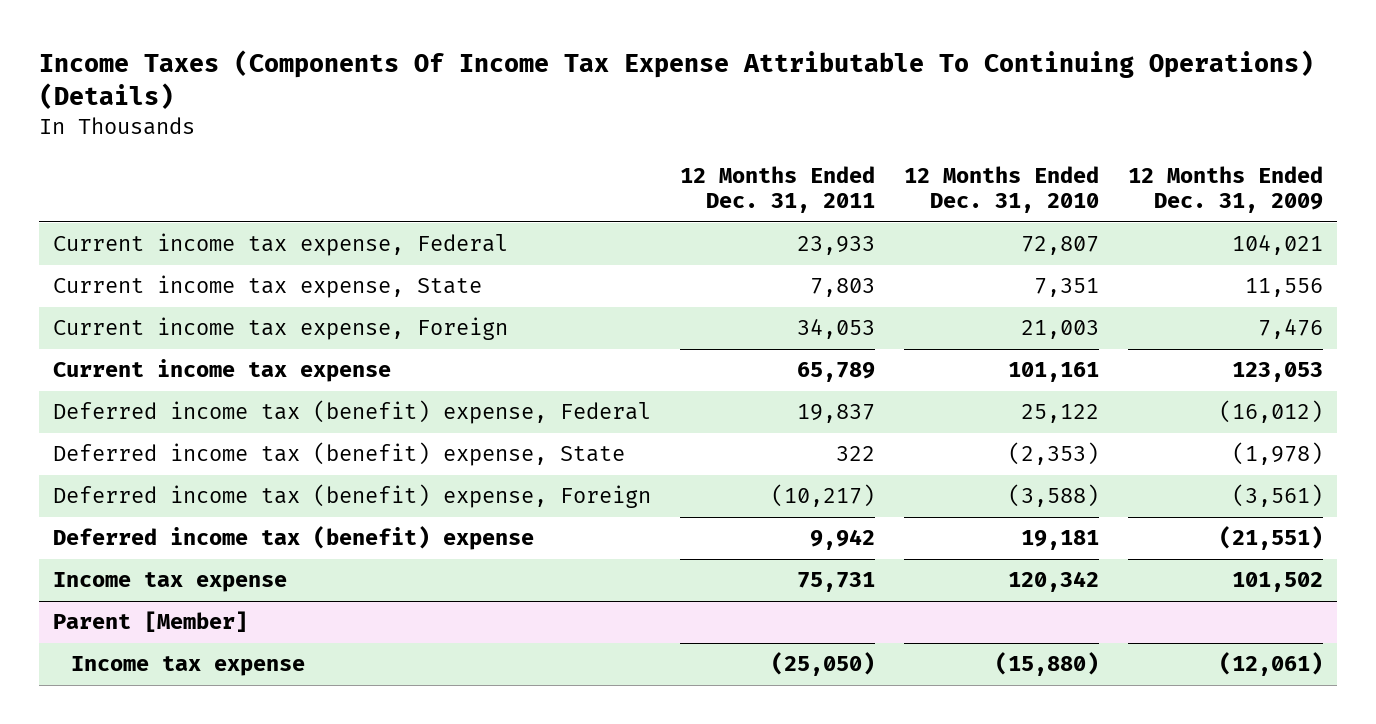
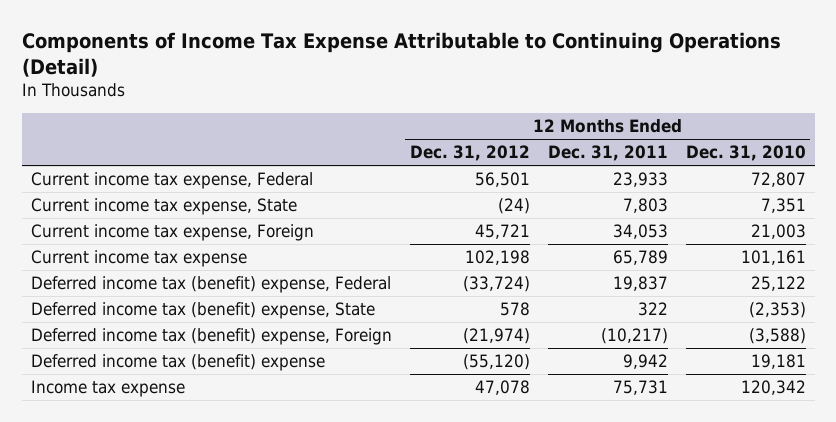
- Income Taxes (Components Of Income Tax Expense Attributable To Continuing Operations) (Details)
+ Components of Income Tax Expense Attributable to Continuing Operations (Detail)
- | 12 Months Ended Dec. 31, 2011 | 12 Months Ended Dec. 31, 2010 | 12 Months Ended Dec. 31, 2009
+ | 12 Months Ended Dec. 31, 2012 | 12 Months Ended Dec. 31, 2011 | 12 Months Ended Dec. 31, 2010
- Parent [Member]
- Income tax expense | (25,050) | (15,880) | (12,061)

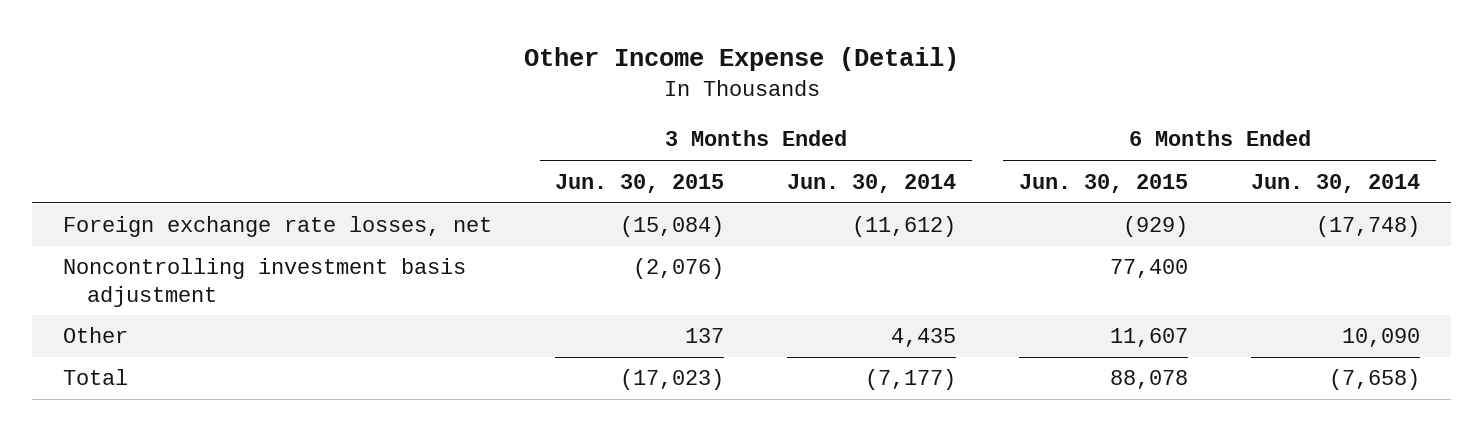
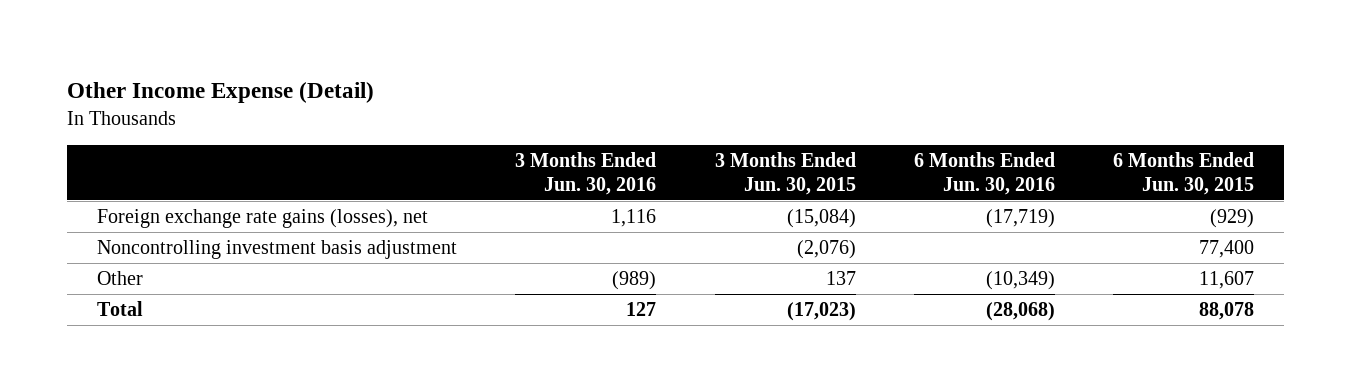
- | 3 Months Ended Jun. 30, 2015 | 3 Months Ended Jun. 30, 2014 | 6 Months Ended Jun. 30, 2015 | 6 Months Ended Jun. 30, 2014
+ | 3 Months Ended Jun. 30, 2016 | 3 Months Ended Jun. 30, 2015 | 6 Months Ended Jun. 30, 2016 | 6 Months Ended Jun. 30, 2015
- Foreign exchange rate losses, net | (15,084) | (11,612) | (929) | (17,748)
+ Foreign exchange rate gains (losses), net | 1,116 | (15,084) | (17,719) | (929)

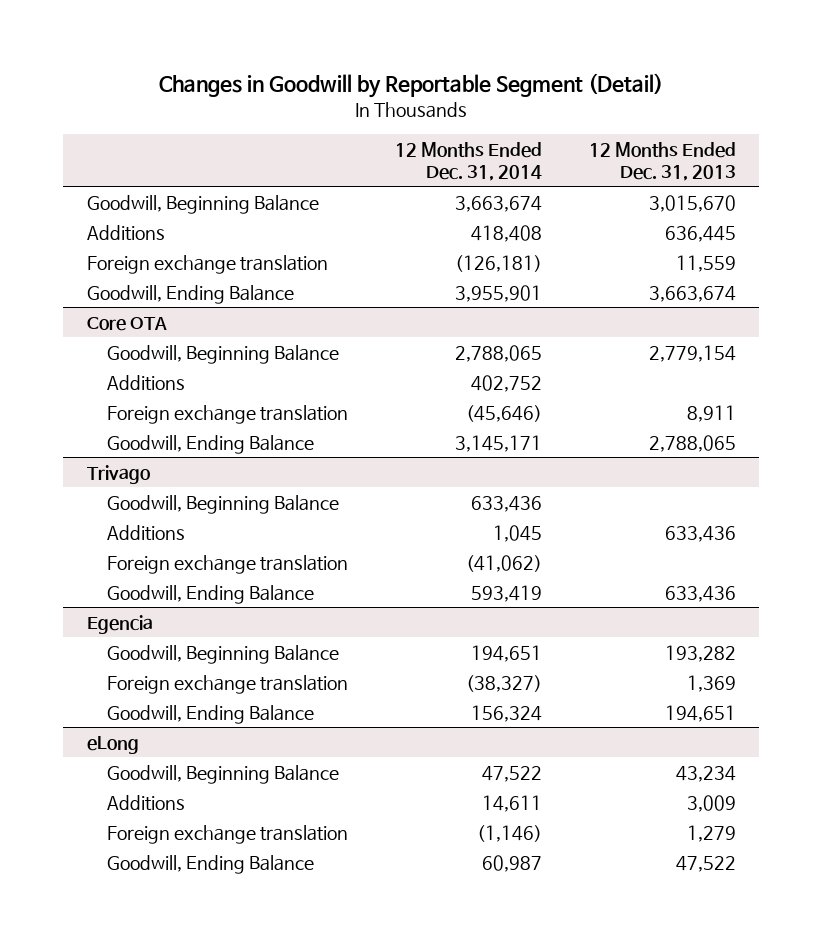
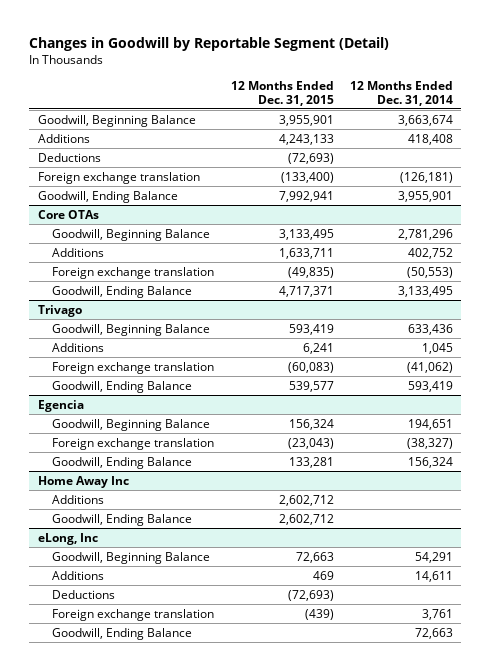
- | 12 Months Ended Dec. 31, 2014 | 12 Months Ended Dec. 31, 2013
+ | 12 Months Ended Dec. 31, 2015 | 12 Months Ended Dec. 31, 2014
+ Deductions | (72,693) |
- Core OTA
- Goodwill, Beginning Balance | 2,788,065 | 2,779,154
+ Core OTAs
+ Goodwill, Beginning Balance | 3,133,495 | 2,781,296
- Foreign exchange translation | (45,646) | 8,911
- Goodwill, Ending Balance | 3,145,171 | 2,788,065
+ Foreign exchange translation | (49,835) | (50,553)
+ Goodwill, Ending Balance | 4,717,371 | 3,133,495
- eLong
- Goodwill, Beginning Balance | 47,522 | 43,234
+ Home Away Inc
+ Additions | 2,602,712 |
+ Goodwill, Ending Balance | 2,602,712 |
+ eLong, Inc
+ Goodwill, Beginning Balance | 72,663 | 54,291
- Foreign exchange translation | (1,146) | 1,279
- Goodwill, Ending Balance | 60,987 | 47,522
+ Deductions | (72,693) |
+ Foreign exchange translation | (439) | 3,761
+ Goodwill, Ending Balance | | 72,663

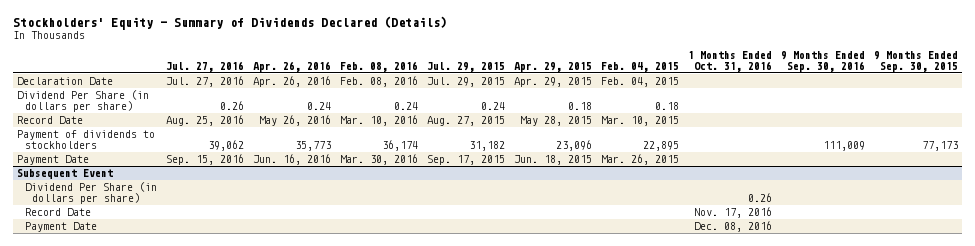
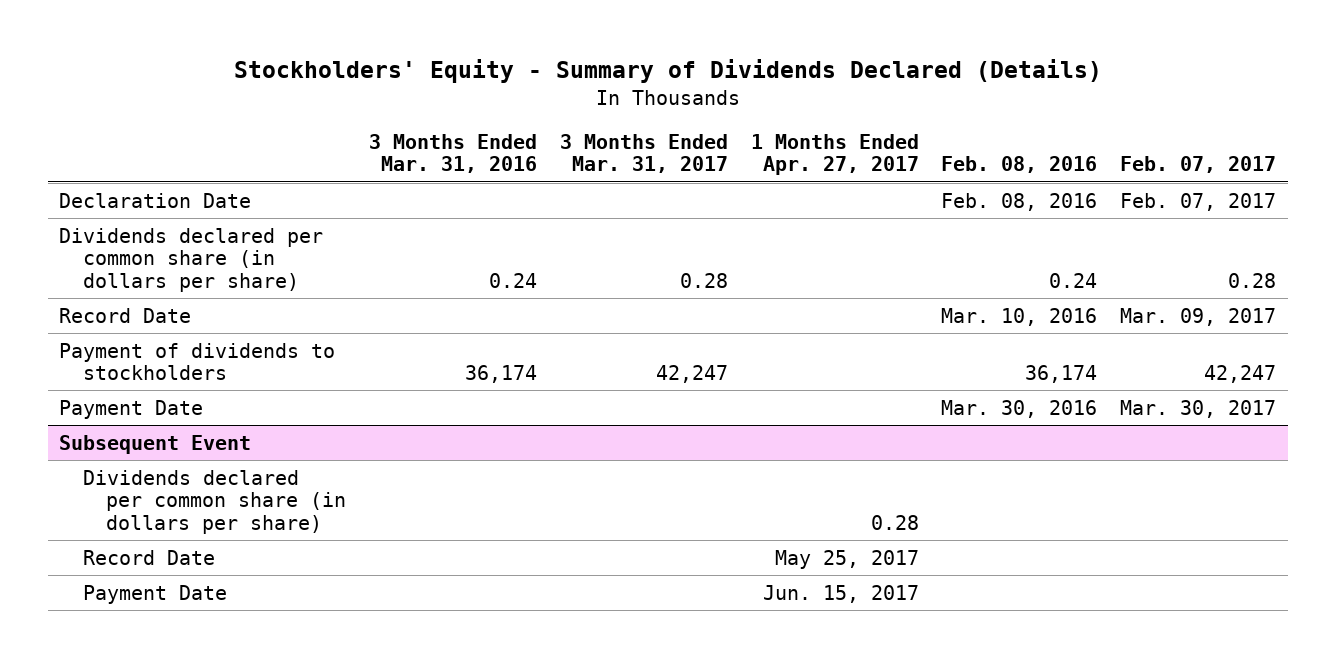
- | Jul. 27, 2016 | Apr. 26, 2016 | Feb. 08, 2016 | Jul. 29, 2015 | Apr. 29, 2015 | Feb. 04, 2015 | 1 Months Ended Oct. 31, 2016 | 9 Months Ended Sep. 30, 2016 | 9 Months Ended Sep. 30, 2015
+ | 3 Months Ended Mar. 31, 2016 | 3 Months Ended Mar. 31, 2017 | 1 Months Ended Apr. 27, 2017 | Feb. 08, 2016 | Feb. 07, 2017
- Dividend Per Share (in dollars per share) | 0.26 | 0.24 | 0.24 | 0.24 | 0.18 | 0.18 | | |
+ Dividends declared per common share (in dollars per share) | 0.24 | 0.28 | | 0.24 | 0.28
@ Subsequent Event
- Dividend Per Share (in dollars per share) | | | | | | | 0.26 | |
+ Dividends declared per common share (in dollars per share) | | | 0.28 | |

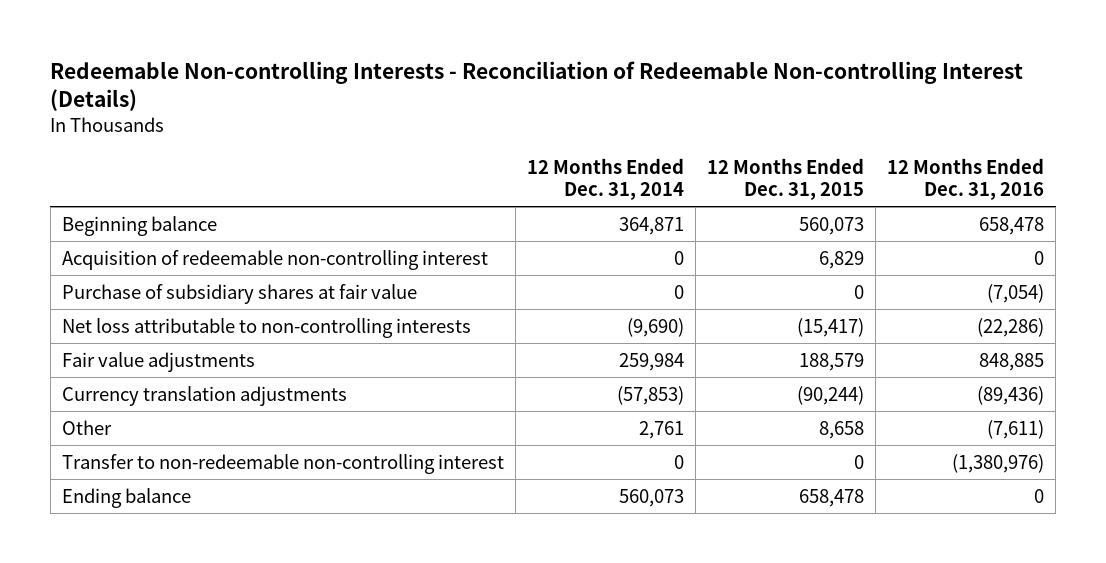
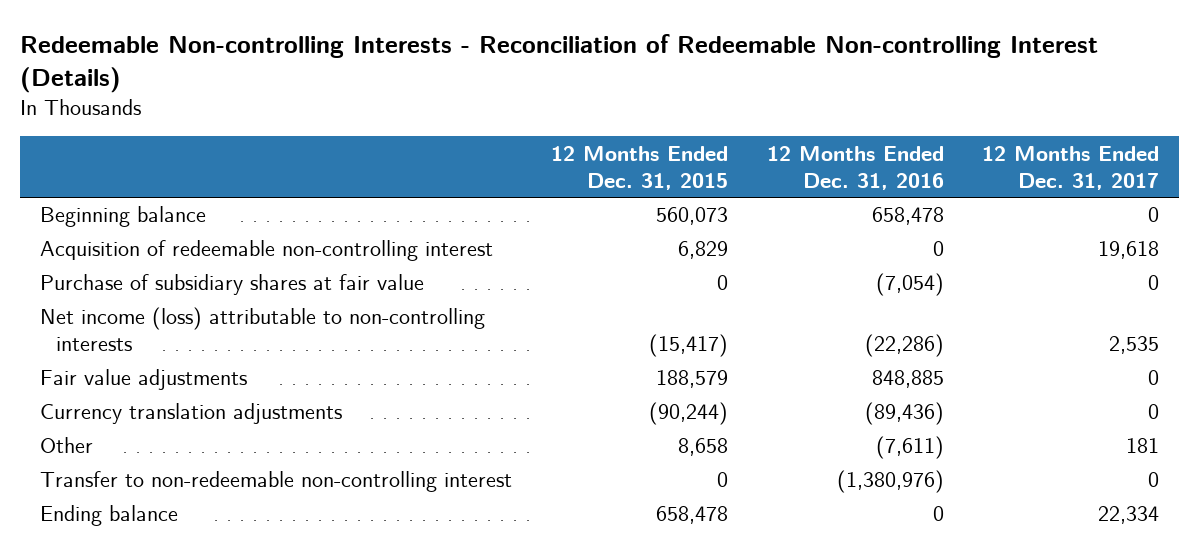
- | 12 Months Ended Dec. 31, 2014 | 12 Months Ended Dec. 31, 2015 | 12 Months Ended Dec. 31, 2016
+ | 12 Months Ended Dec. 31, 2015 | 12 Months Ended Dec. 31, 2016 | 12 Months Ended Dec. 31, 2017
- Net loss attributable to non-controlling interests | (9,690) | (15,417) | (22,286)
+ Net income (loss) attributable to non-controlling interests | (15,417) | (22,286) | 2,535

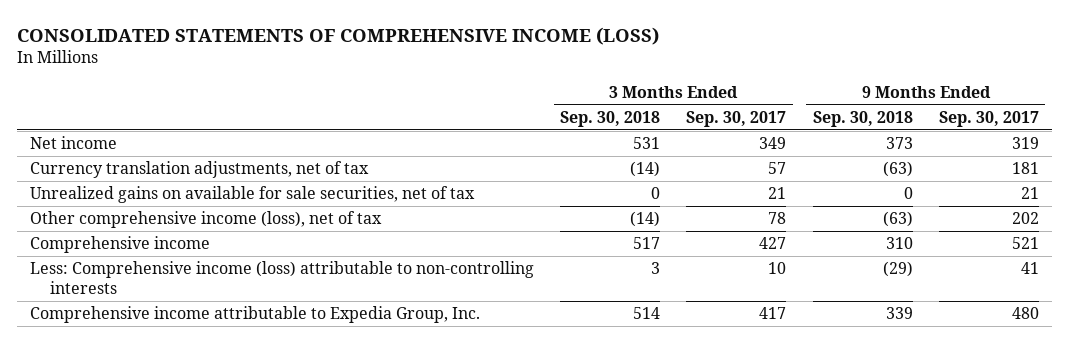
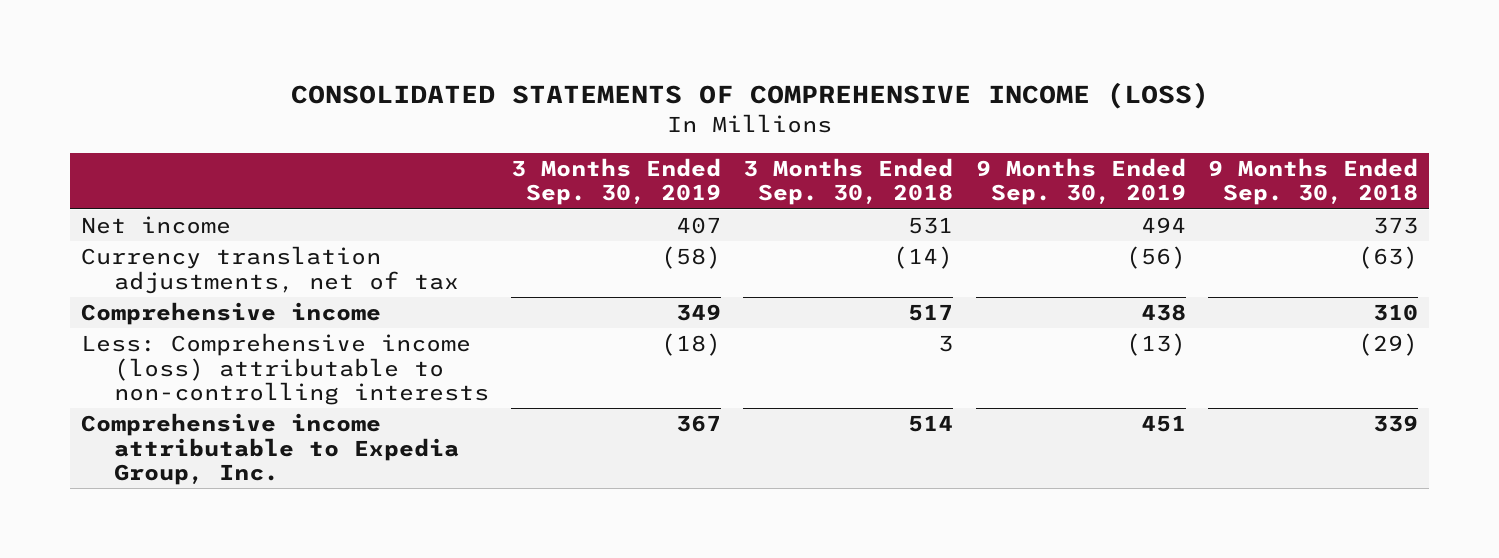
- | 3 Months Ended Sep. 30, 2018 | 3 Months Ended Sep. 30, 2017 | 9 Months Ended Sep. 30, 2018 | 9 Months Ended Sep. 30, 2017
+ | 3 Months Ended Sep. 30, 2019 | 3 Months Ended Sep. 30, 2018 | 9 Months Ended Sep. 30, 2019 | 9 Months Ended Sep. 30, 2018
- Unrealized gains on available for sale securities, net of tax | 0 | 21 | 0 | 21
- Other comprehensive income (loss), net of tax | (14) | 78 | (63) | 202

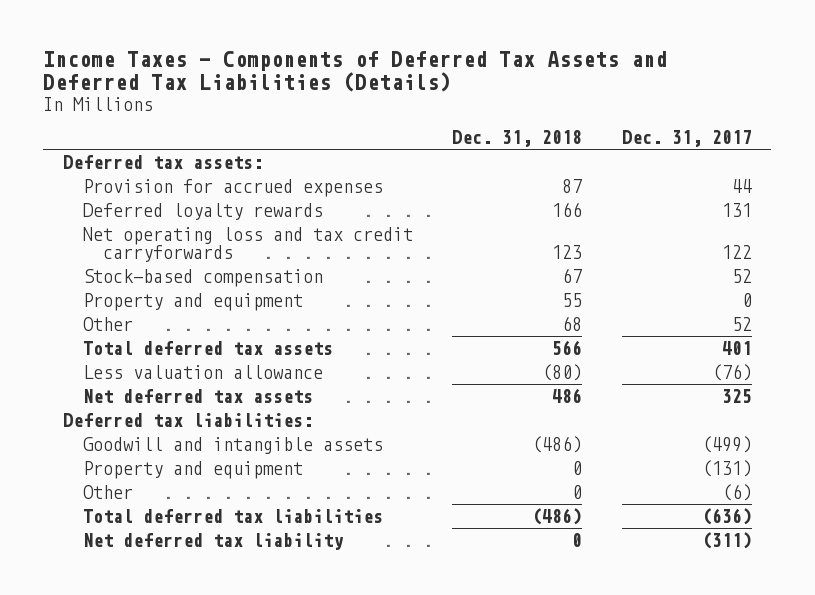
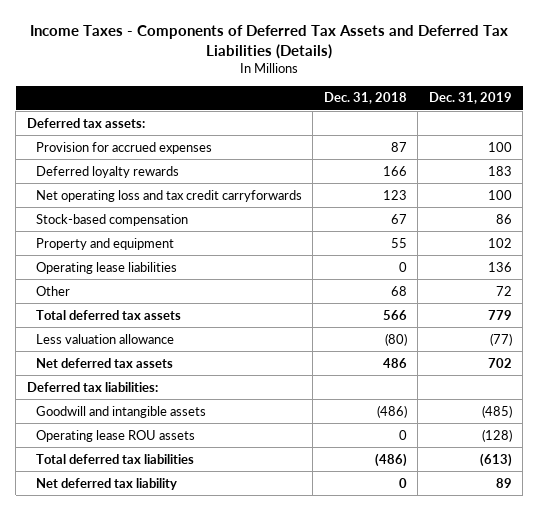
- | Dec. 31, 2018 | Dec. 31, 2017
+ | Dec. 31, 2018 | Dec. 31, 2019
+ Operating lease liabilities | 0 | 136
- Property and equipment | 0 | (131)
- Other | 0 | (6)
+ Operating lease ROU assets | 0 | (128)

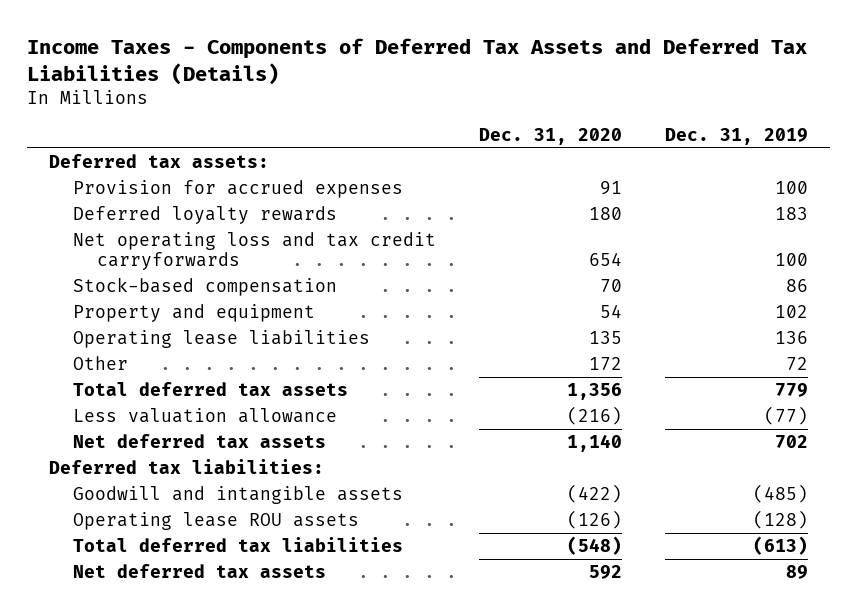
- | Dec. 31, 2018 | Dec. 31, 2019
+ | Dec. 31, 2020 | Dec. 31, 2019
- Net deferred tax liability | 0 | 89
+ Net deferred tax assets | 592 | 89

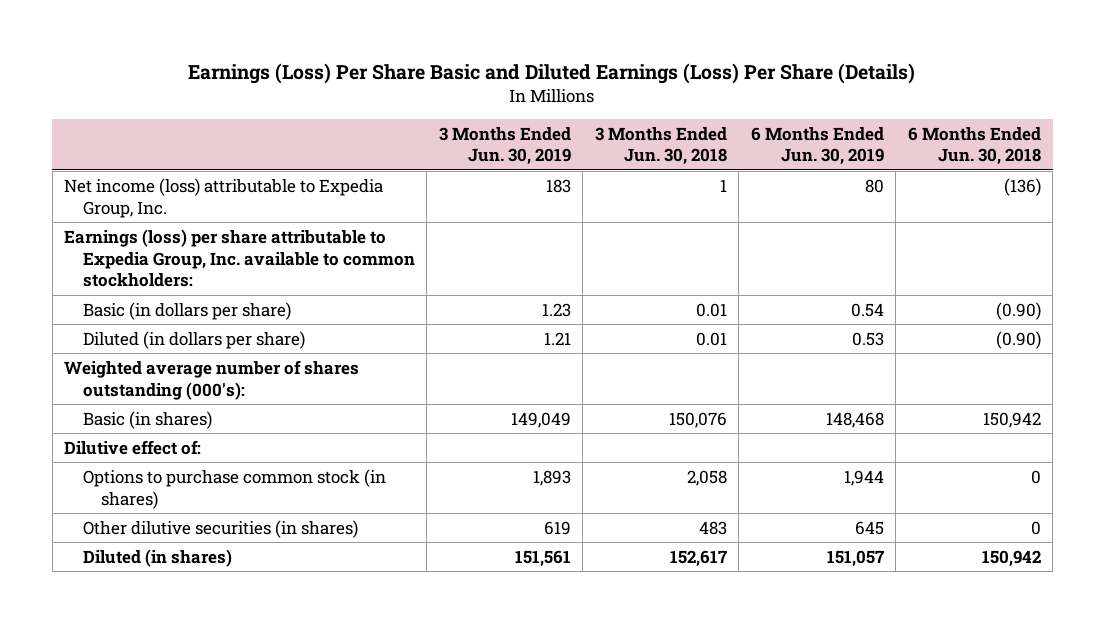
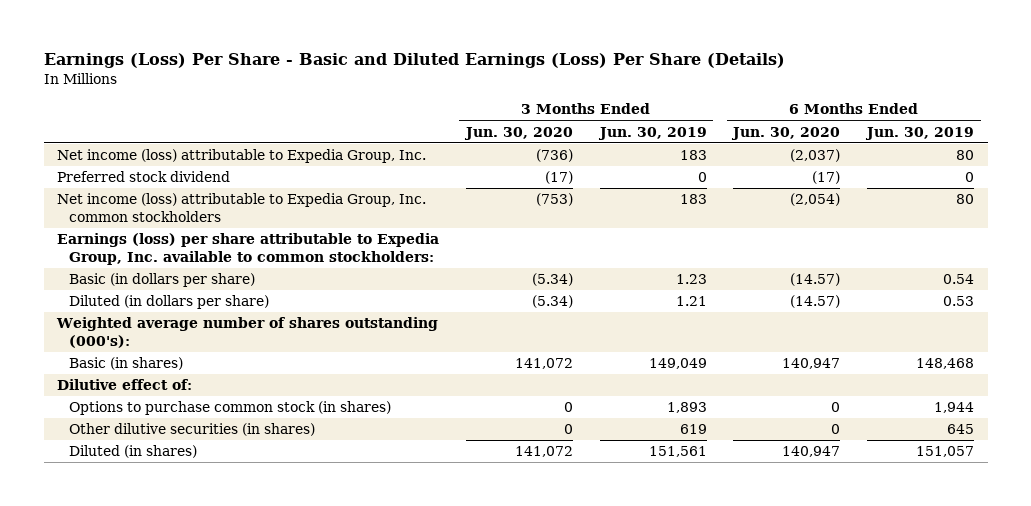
- Earnings (Loss) Per Share Basic and Diluted Earnings (Loss) Per Share (Details)
+ Earnings (Loss) Per Share - Basic and Diluted Earnings (Loss) Per Share (Details)
- | 3 Months Ended Jun. 30, 2019 | 3 Months Ended Jun. 30, 2018 | 6 Months Ended Jun. 30, 2019 | 6 Months Ended Jun. 30, 2018
+ | 3 Months Ended Jun. 30, 2020 | 3 Months Ended Jun. 30, 2019 | 6 Months Ended Jun. 30, 2020 | 6 Months Ended Jun. 30, 2019
+ Preferred stock dividend | (17) | 0 | (17) | 0
+ Net income (loss) attributable to Expedia Group, Inc. common stockholders | (753) | 183 | (2,054) | 80

